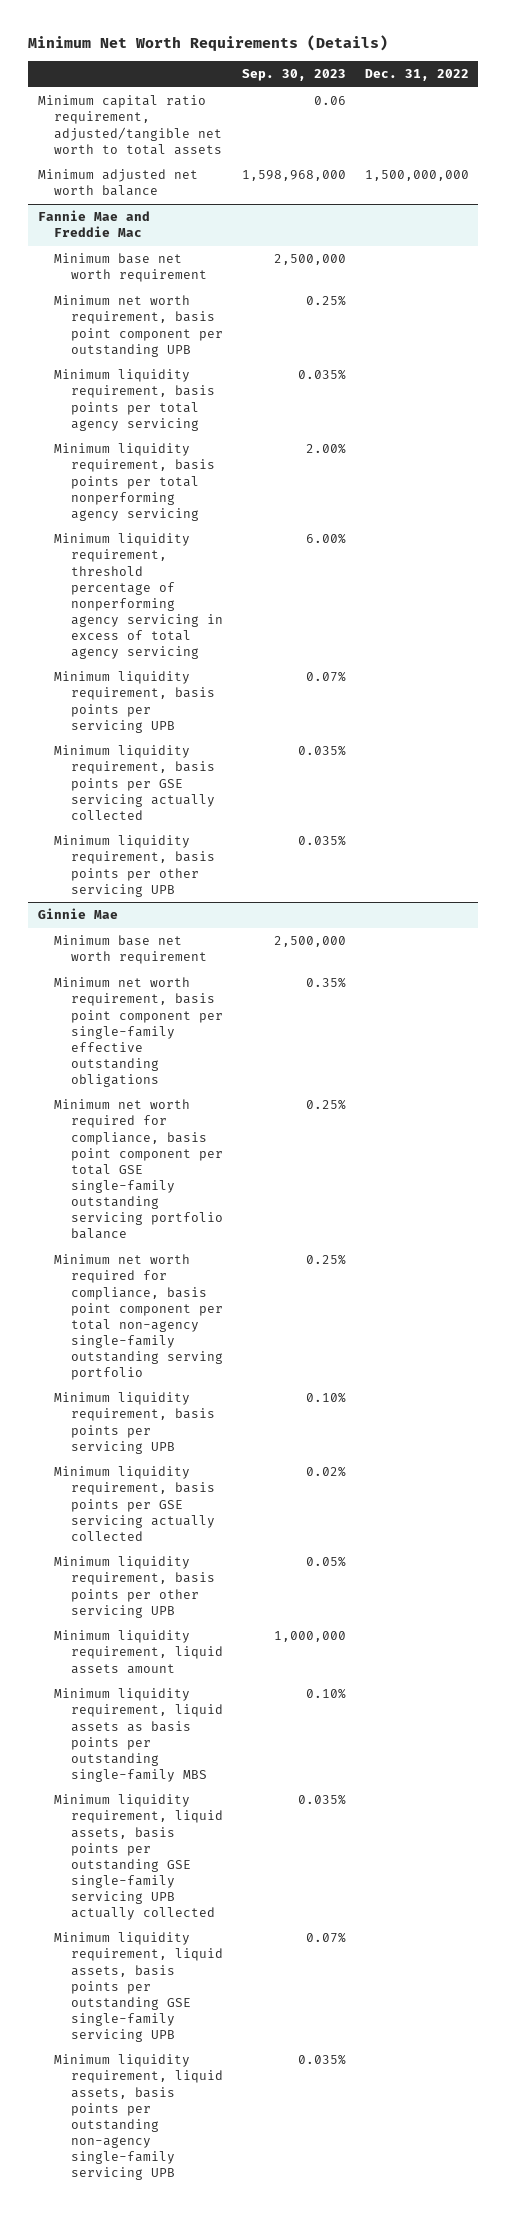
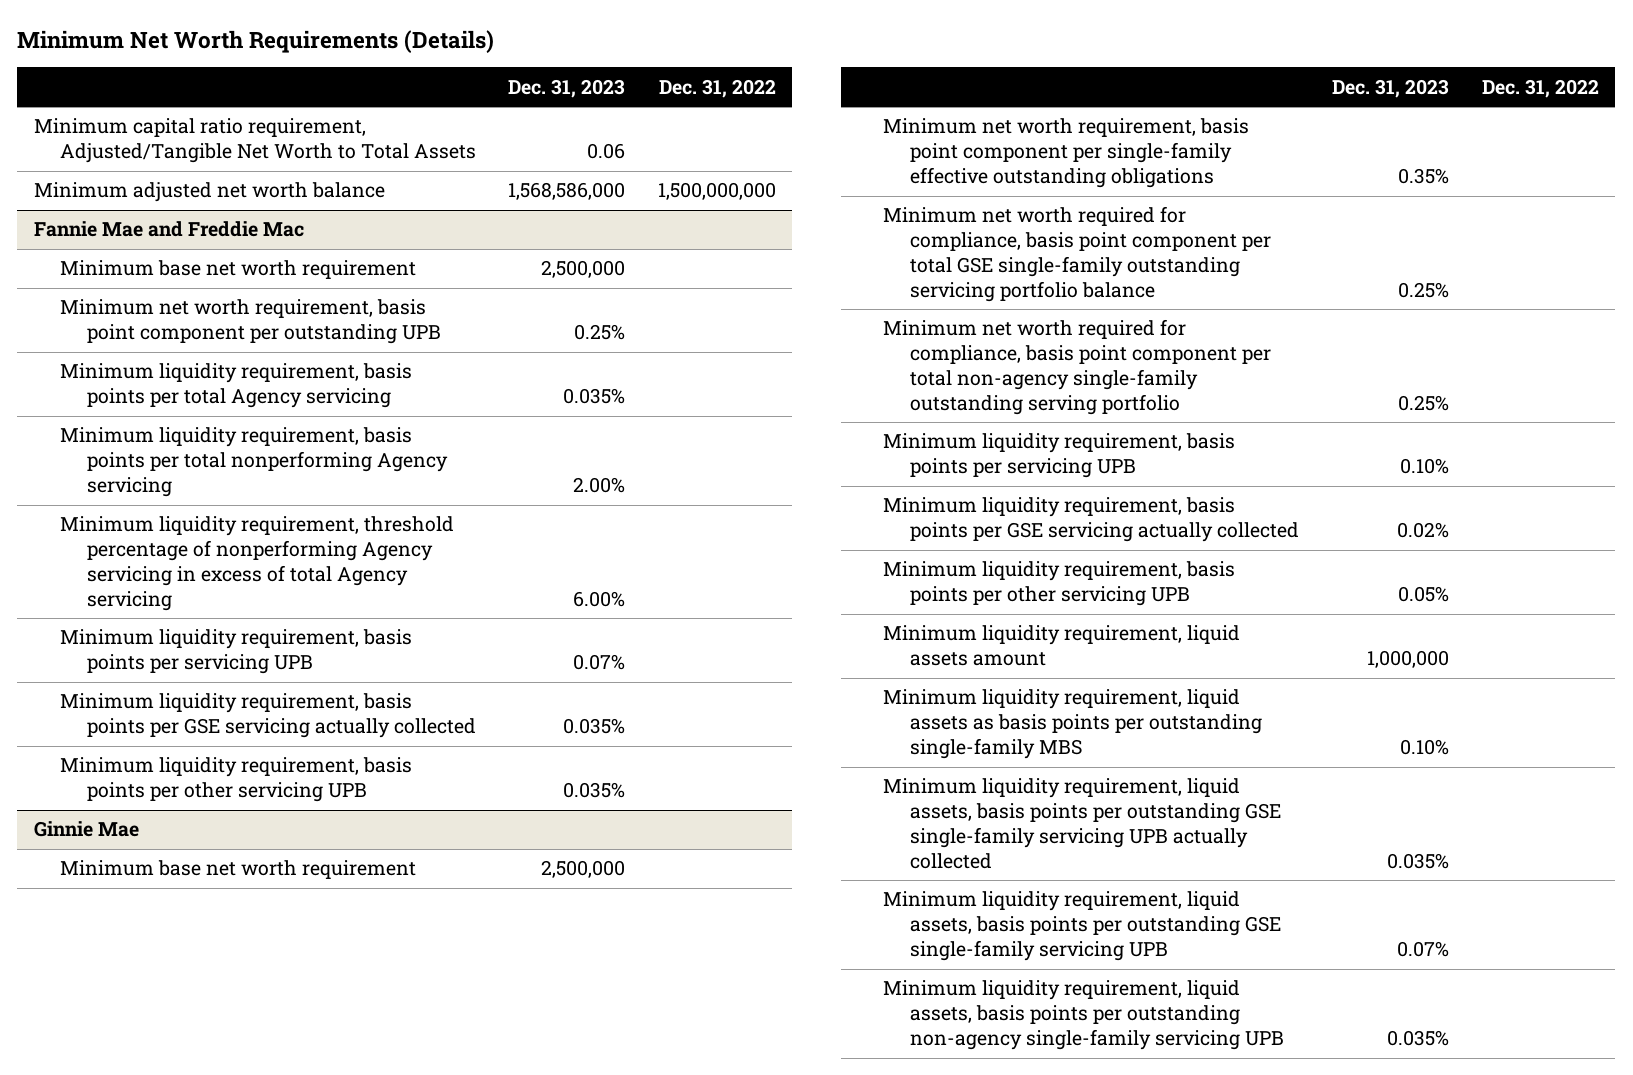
- | Sep. 30, 2023 | Dec. 31, 2022
+ | Dec. 31, 2023 | Dec. 31, 2022
- Minimum capital ratio requirement, adjusted/tangible net worth to total assets | 0.06 |
+ Minimum capital ratio requirement, Adjusted/Tangible Net Worth to Total Assets | 0.06 |
@ Fannie Mae and Freddie Mac
- Minimum liquidity requirement, basis points per total agency servicing | 0.035% |
- Minimum liquidity requirement, basis points per total nonperforming agency servicing | 2.00% |
- Minimum liquidity requirement, threshold percentage of nonperforming agency servicing in excess of total agency servicing | 6.00% |
+ Minimum liquidity requirement, basis points per total Agency servicing | 0.035% |
+ Minimum liquidity requirement, basis points per total nonperforming Agency servicing | 2.00% |
+ Minimum liquidity requirement, threshold percentage of nonperforming Agency servicing in excess of total Agency servicing | 6.00% |

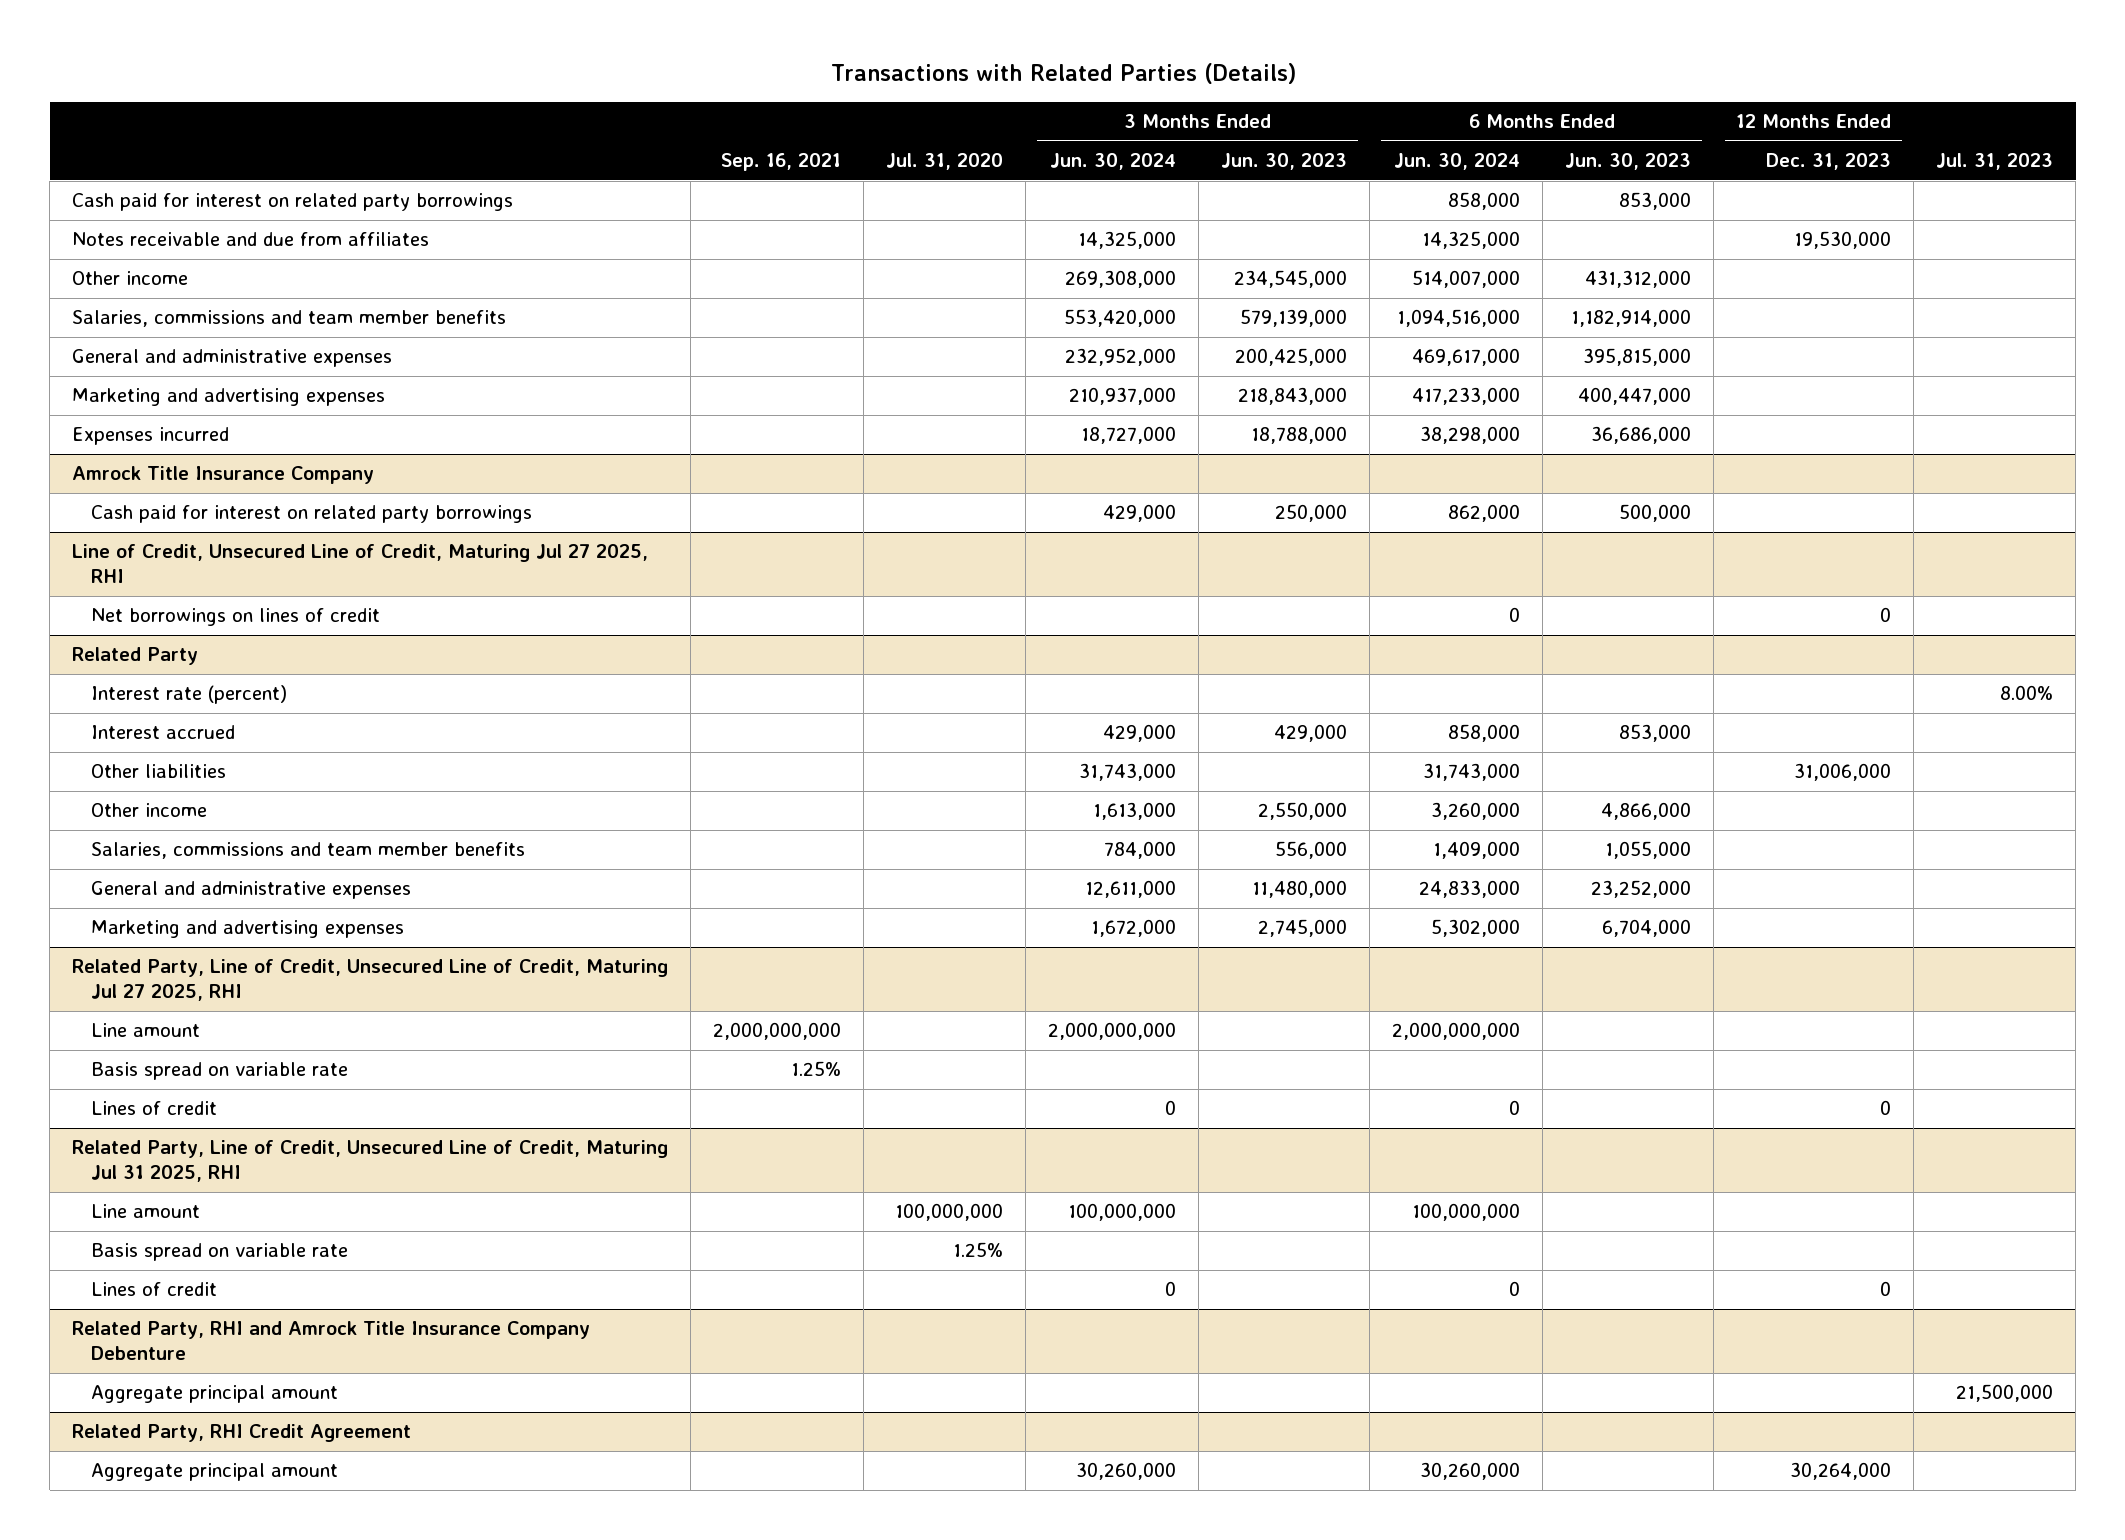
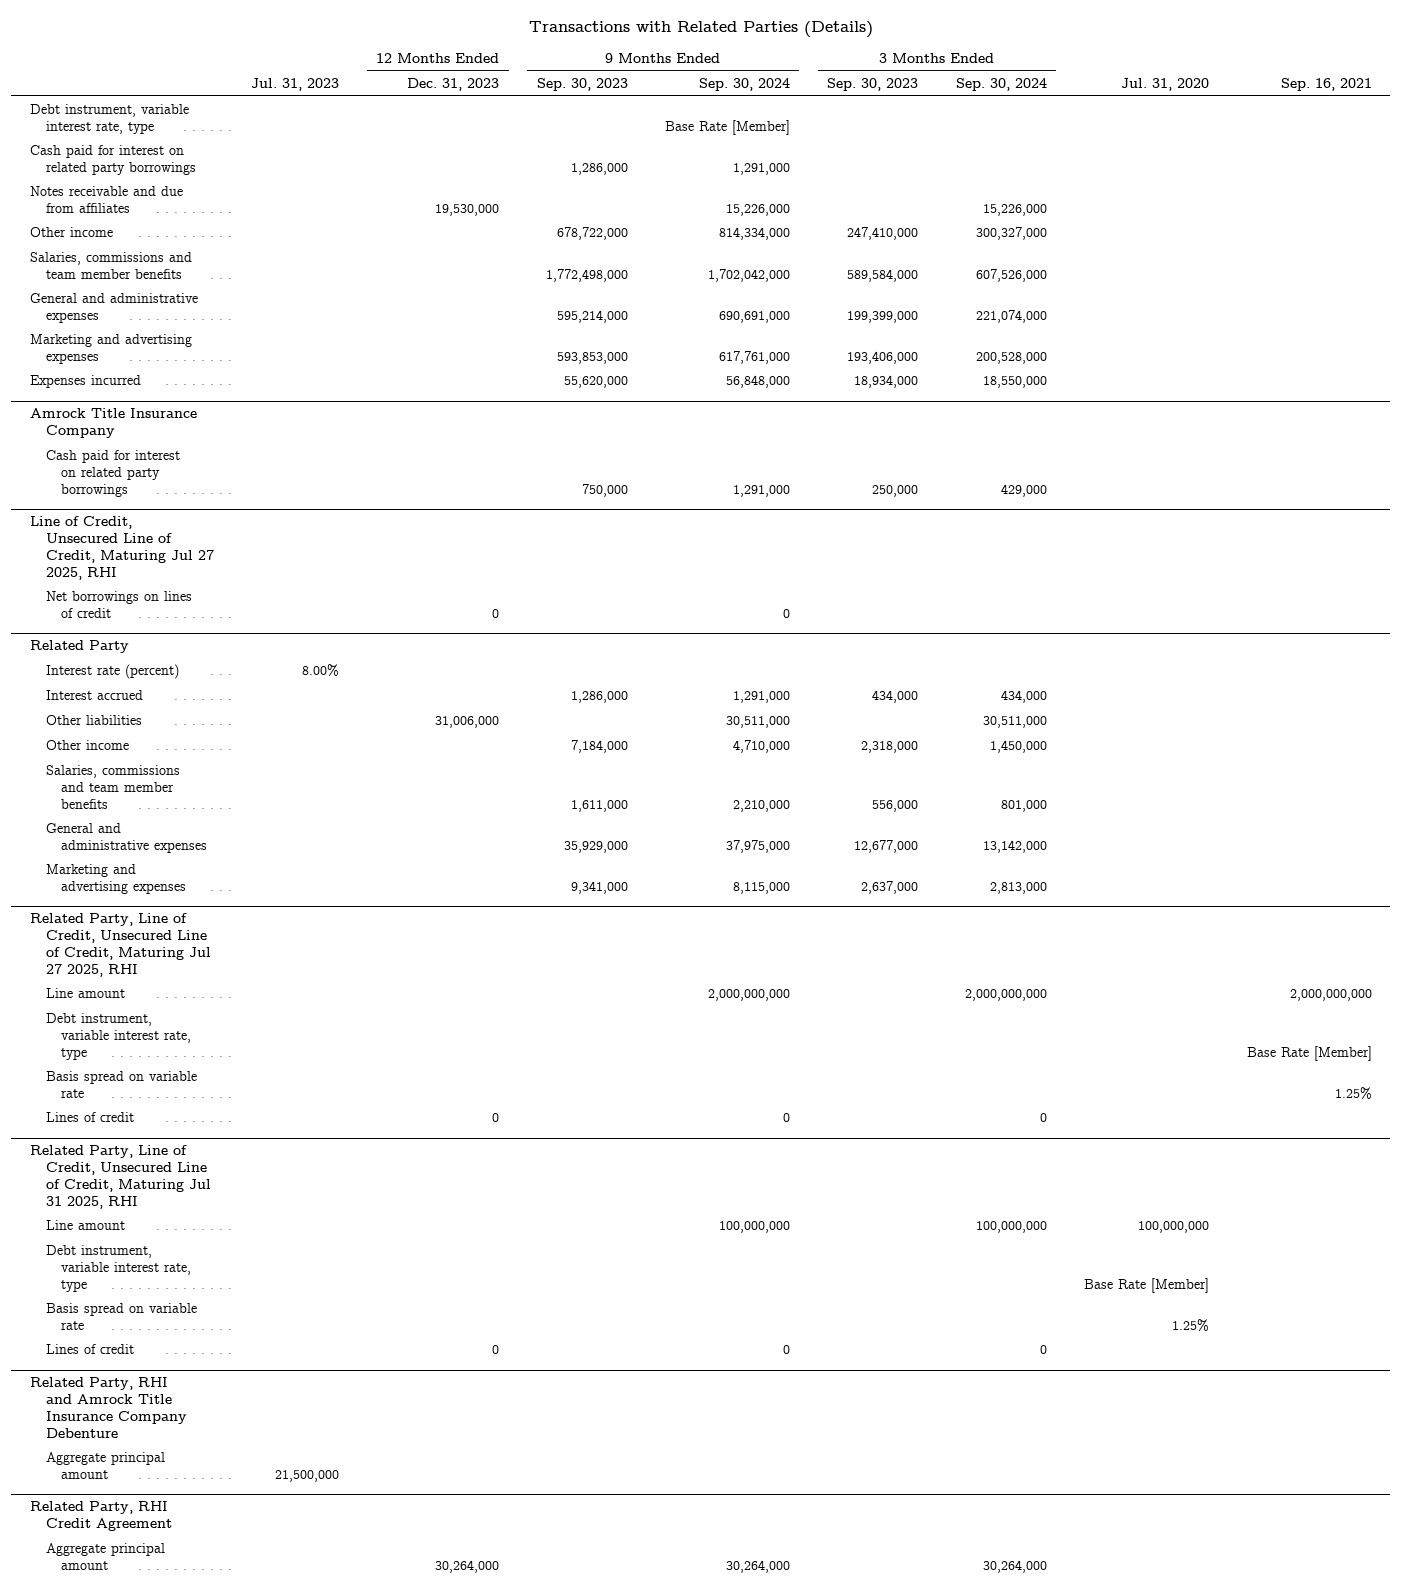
- | Sep. 16, 2021 | Jul. 31, 2020 | 3 Months Ended Jun. 30, 2024 | 3 Months Ended Jun. 30, 2023 | 6 Months Ended Jun. 30, 2024 | 6 Months Ended Jun. 30, 2023 | 12 Months Ended Dec. 31, 2023 | Jul. 31, 2023
+ | Jul. 31, 2023 | 12 Months Ended Dec. 31, 2023 | 9 Months Ended Sep. 30, 2023 | 9 Months Ended Sep. 30, 2024 | 3 Months Ended Sep. 30, 2023 | 3 Months Ended Sep. 30, 2024 | Jul. 31, 2020 | Sep. 16, 2021
+ Debt instrument, variable interest rate, type | | | | Base Rate [Member] | | | |
@ Related Party, Line of Credit, Unsecured Line of Credit, Maturing Jul 27 2025, RHI
+ Debt instrument, variable interest rate, type | | | | | | | | Base Rate [Member]
@ Related Party, Line of Credit, Unsecured Line of Credit, Maturing Jul 31 2025, RHI
+ Debt instrument, variable interest rate, type | | | | | | | Base Rate [Member] |

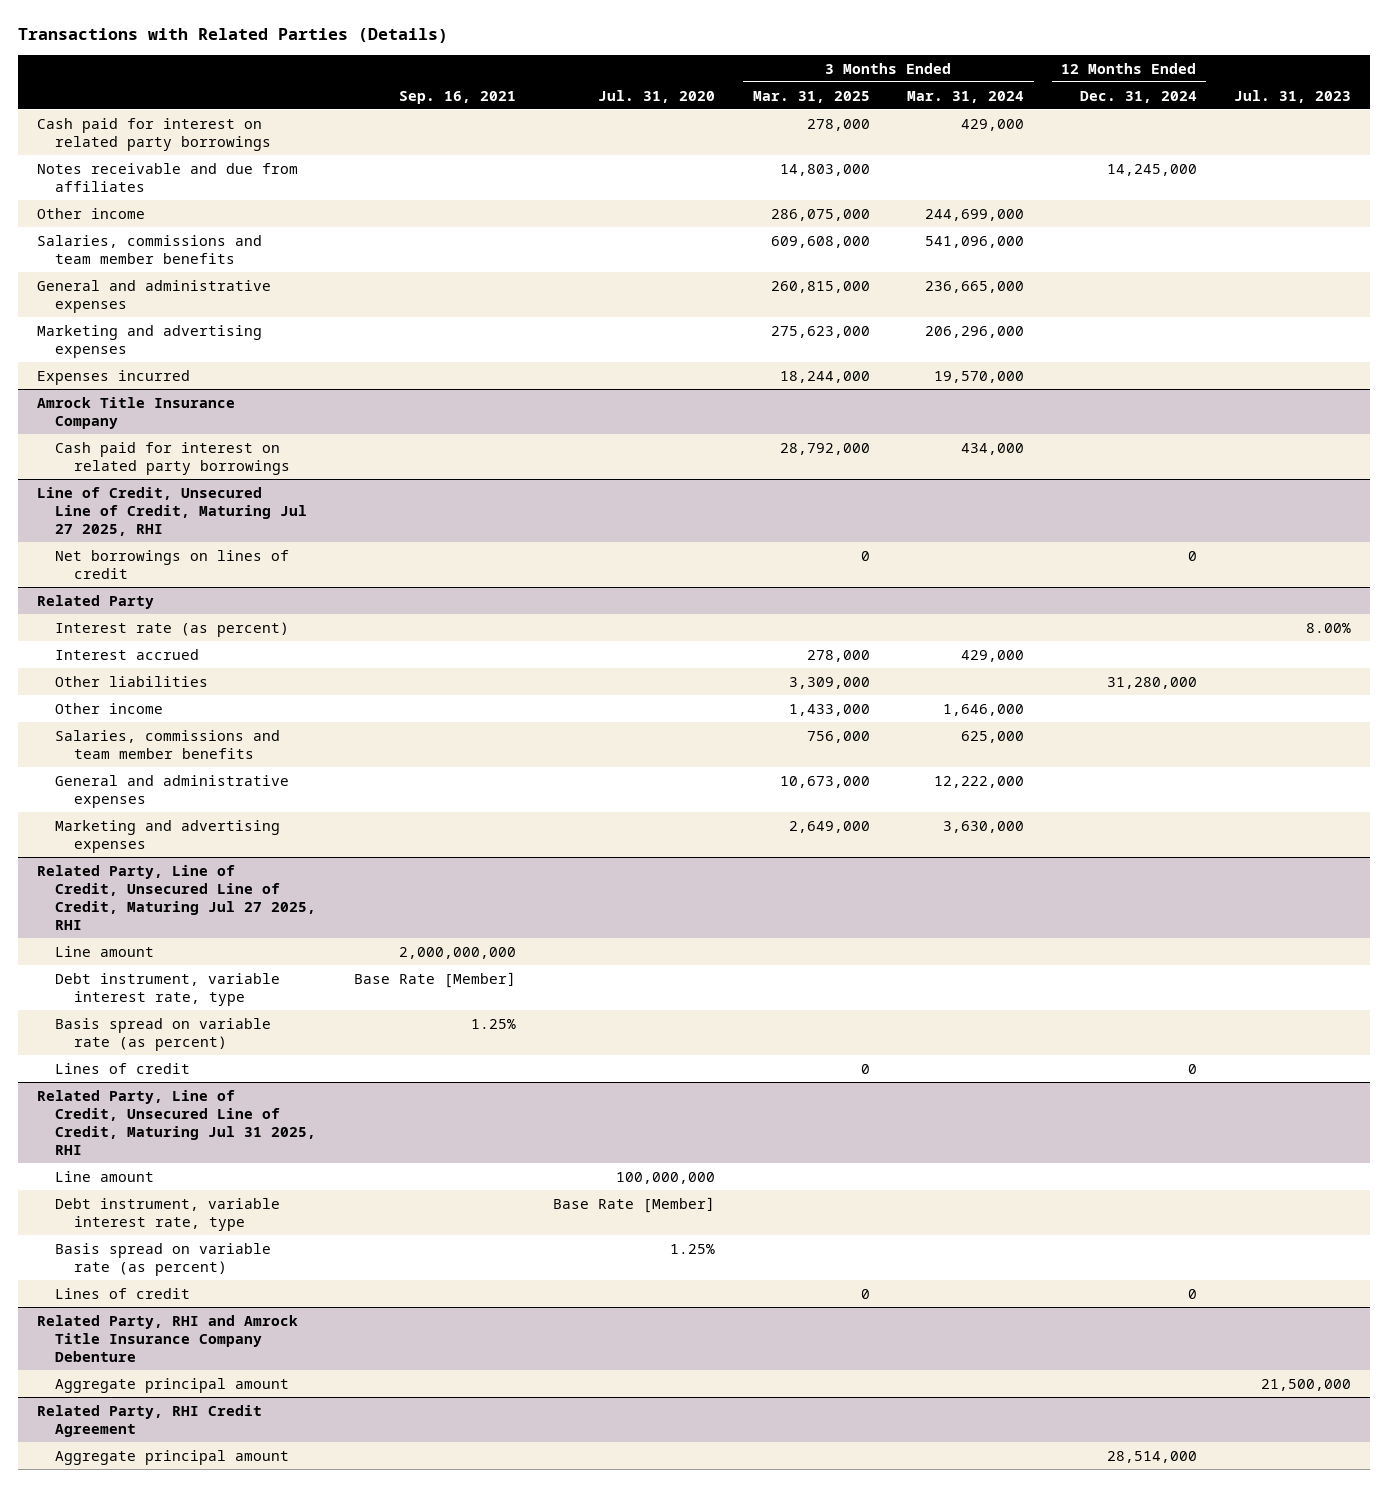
- | Jul. 31, 2023 | 12 Months Ended Dec. 31, 2023 | 9 Months Ended Sep. 30, 2023 | 9 Months Ended Sep. 30, 2024 | 3 Months Ended Sep. 30, 2023 | 3 Months Ended Sep. 30, 2024 | Jul. 31, 2020 | Sep. 16, 2021
+ | Sep. 16, 2021 | Jul. 31, 2020 | 3 Months Ended Mar. 31, 2025 | 3 Months Ended Mar. 31, 2024 | 12 Months Ended Dec. 31, 2024 | Jul. 31, 2023
- Debt instrument, variable interest rate, type | | | | Base Rate [Member] | | | |
@ Related Party
- Interest rate (percent) | 8.00% | | | | | | |
+ Interest rate (as percent) | | | | | | 8.00%
@ Related Party, Line of Credit, Unsecured Line of Credit, Maturing Jul 27 2025, RHI
- Basis spread on variable rate | | | | | | | | 1.25%
+ Basis spread on variable rate (as percent) | 1.25% | | | | |
@ Related Party, Line of Credit, Unsecured Line of Credit, Maturing Jul 31 2025, RHI
- Basis spread on variable rate | | | | | | | 1.25% |
+ Basis spread on variable rate (as percent) | | 1.25% | | | |

